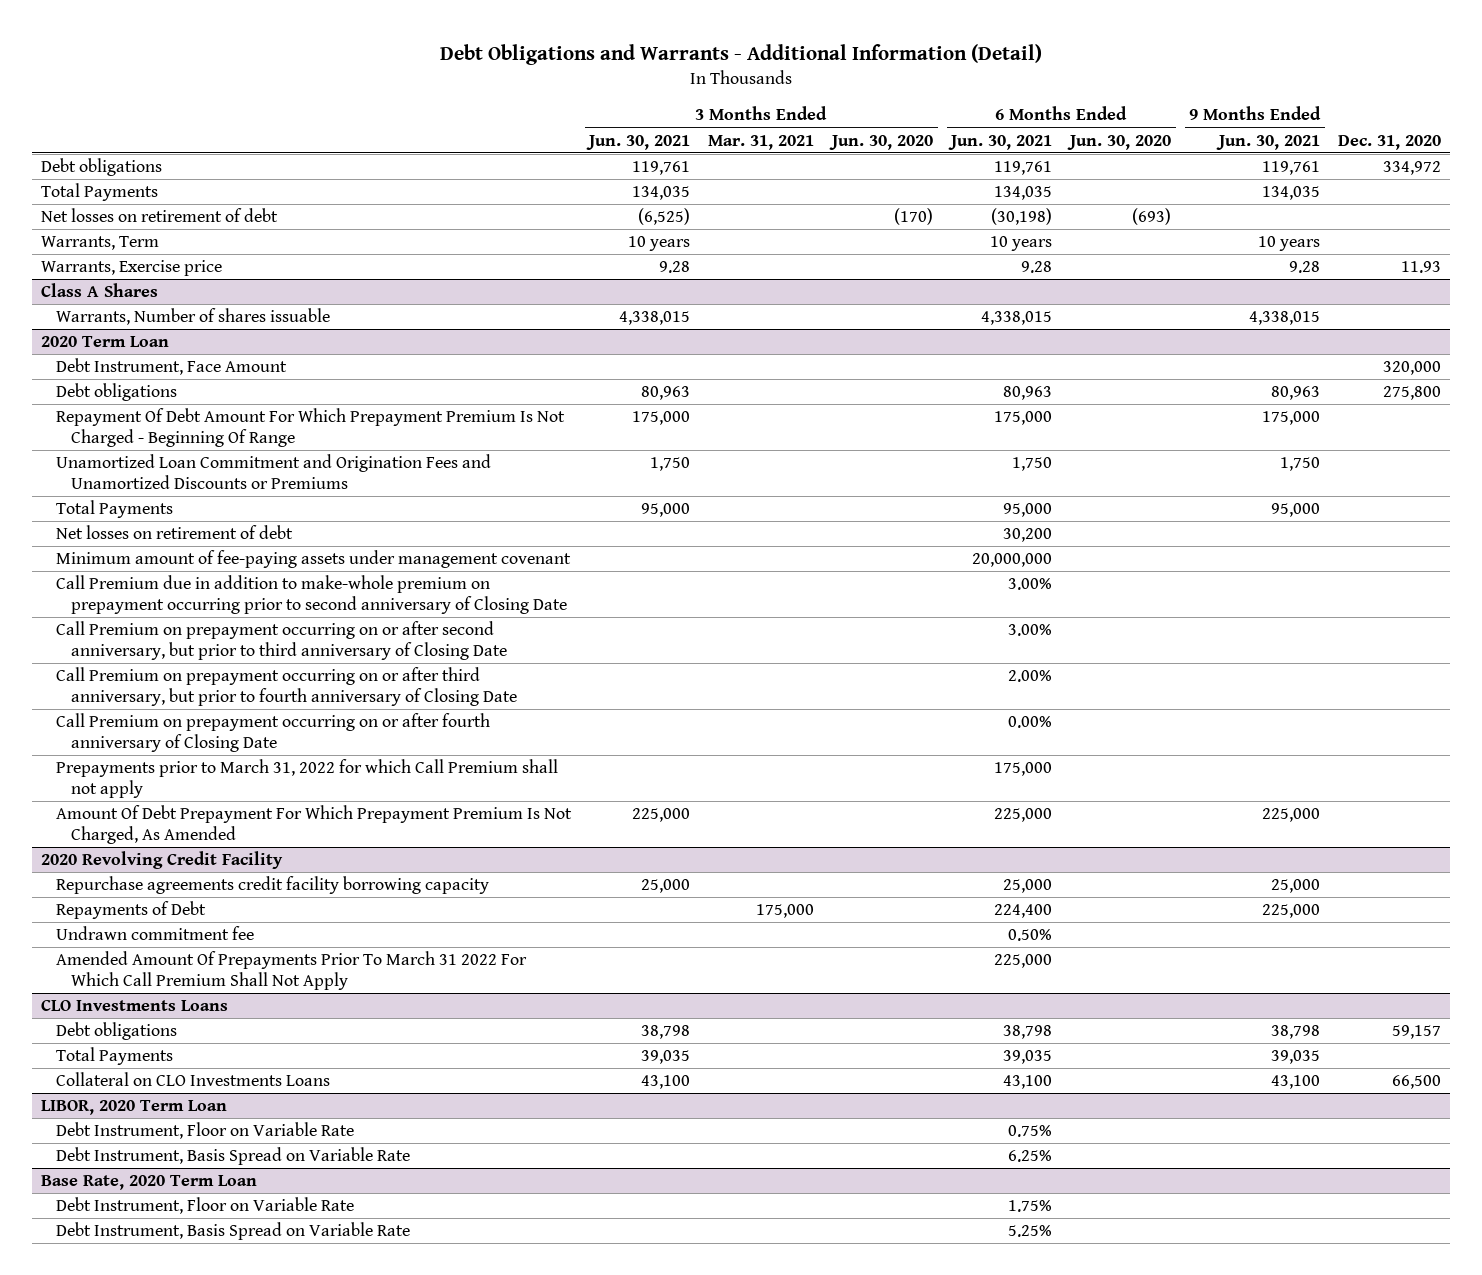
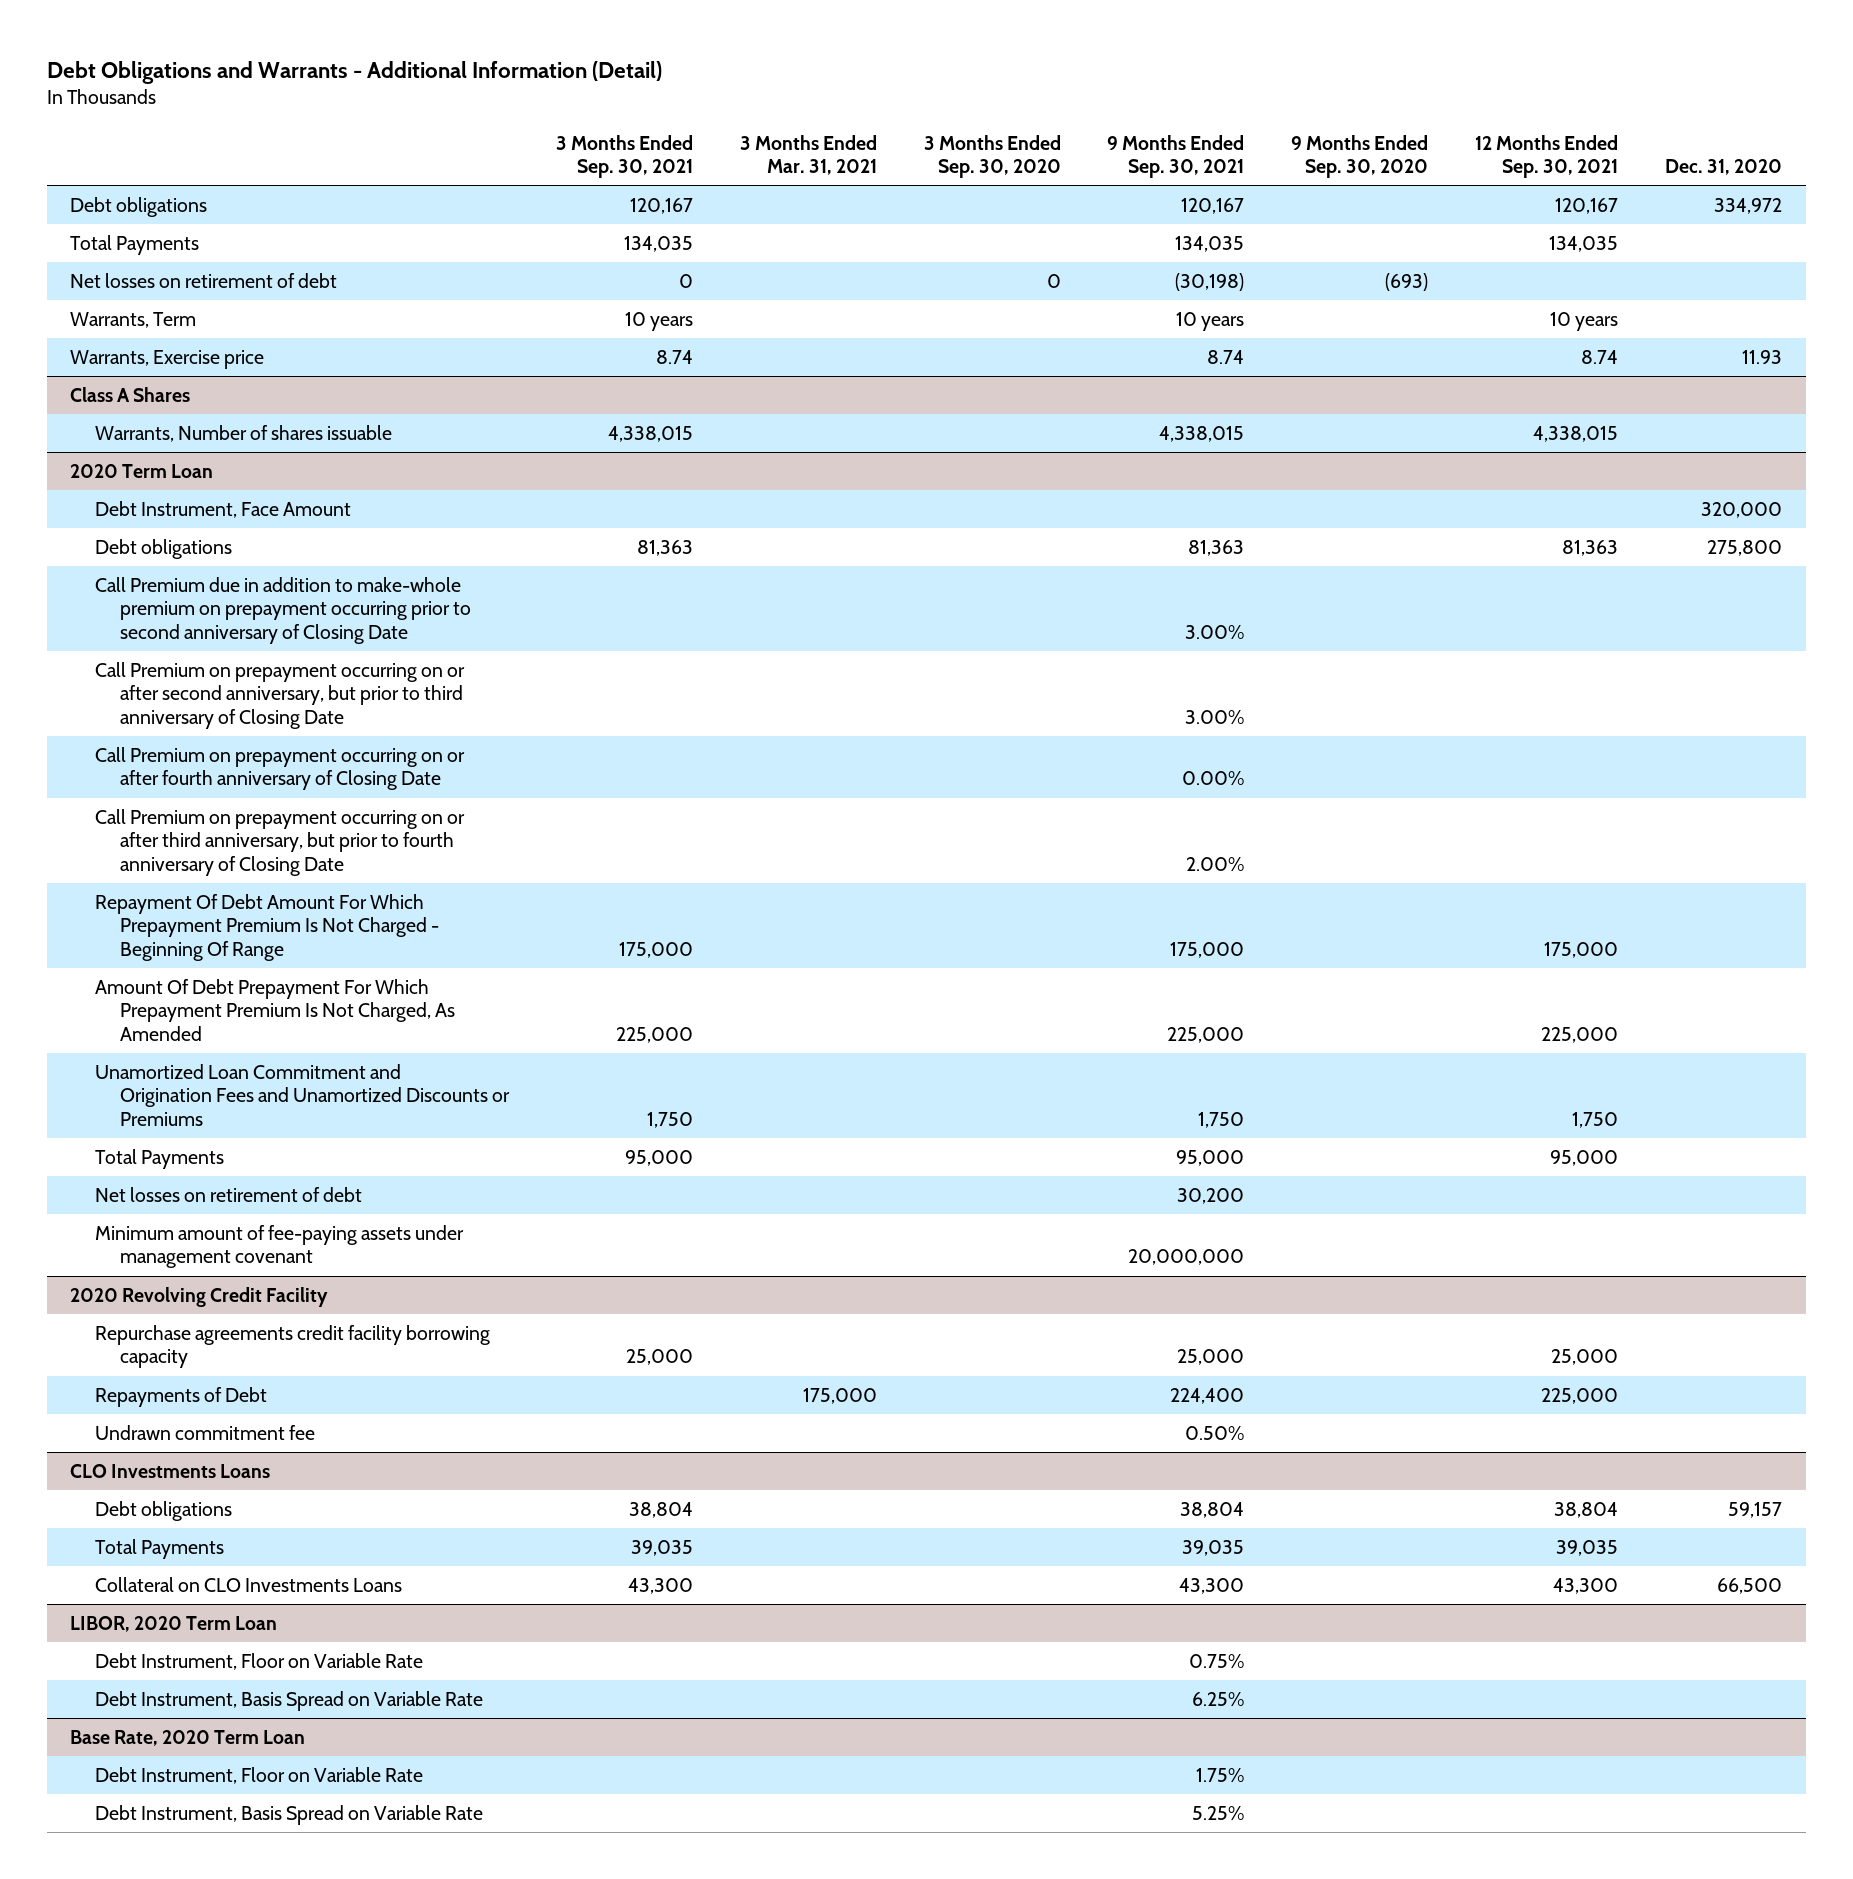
- | 3 Months Ended Jun. 30, 2021 | 3 Months Ended Mar. 31, 2021 | 3 Months Ended Jun. 30, 2020 | 6 Months Ended Jun. 30, 2021 | 6 Months Ended Jun. 30, 2020 | 9 Months Ended Jun. 30, 2021 | Dec. 31, 2020
+ | 3 Months Ended Sep. 30, 2021 | 3 Months Ended Mar. 31, 2021 | 3 Months Ended Sep. 30, 2020 | 9 Months Ended Sep. 30, 2021 | 9 Months Ended Sep. 30, 2020 | 12 Months Ended Sep. 30, 2021 | Dec. 31, 2020
@ 2020 Term Loan
moved up: Call Premium due in addition to make-whole premium on prepayment occurring prior to second anniversary of Closing Date | | | | 3.00% | | |
moved up: Call Premium on prepayment occurring on or after second anniversary, but prior to third anniversary of Closing Date | | | | 3.00% | | |
moved up: Call Premium on prepayment occurring on or after fourth anniversary of Closing Date | | | | 0.00% | | |
moved up: Call Premium on prepayment occurring on or after third anniversary, but prior to fourth anniversary of Closing Date | | | | 2.00% | | |
moved up: Amount Of Debt Prepayment For Which Prepayment Premium Is Not Charged, As Amended | 225,000 | | | 225,000 | | 225,000 |
- Prepayments prior to March 31, 2022 for which Call Premium shall not apply | | | | 175,000 | | |
@ 2020 Revolving Credit Facility
- Amended Amount Of Prepayments Prior To March 31 2022 For Which Call Premium Shall Not Apply | | | | 225,000 | | |

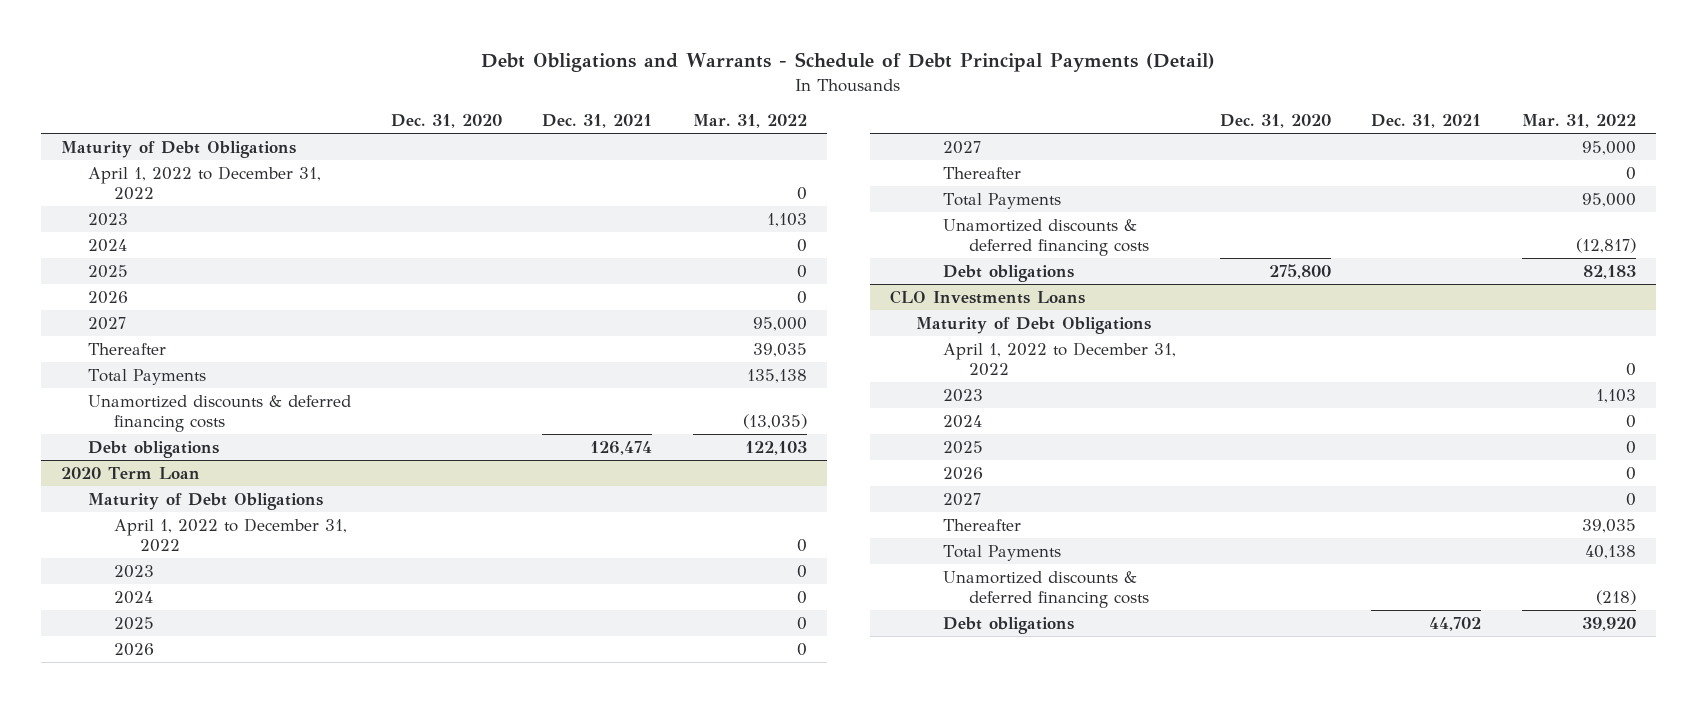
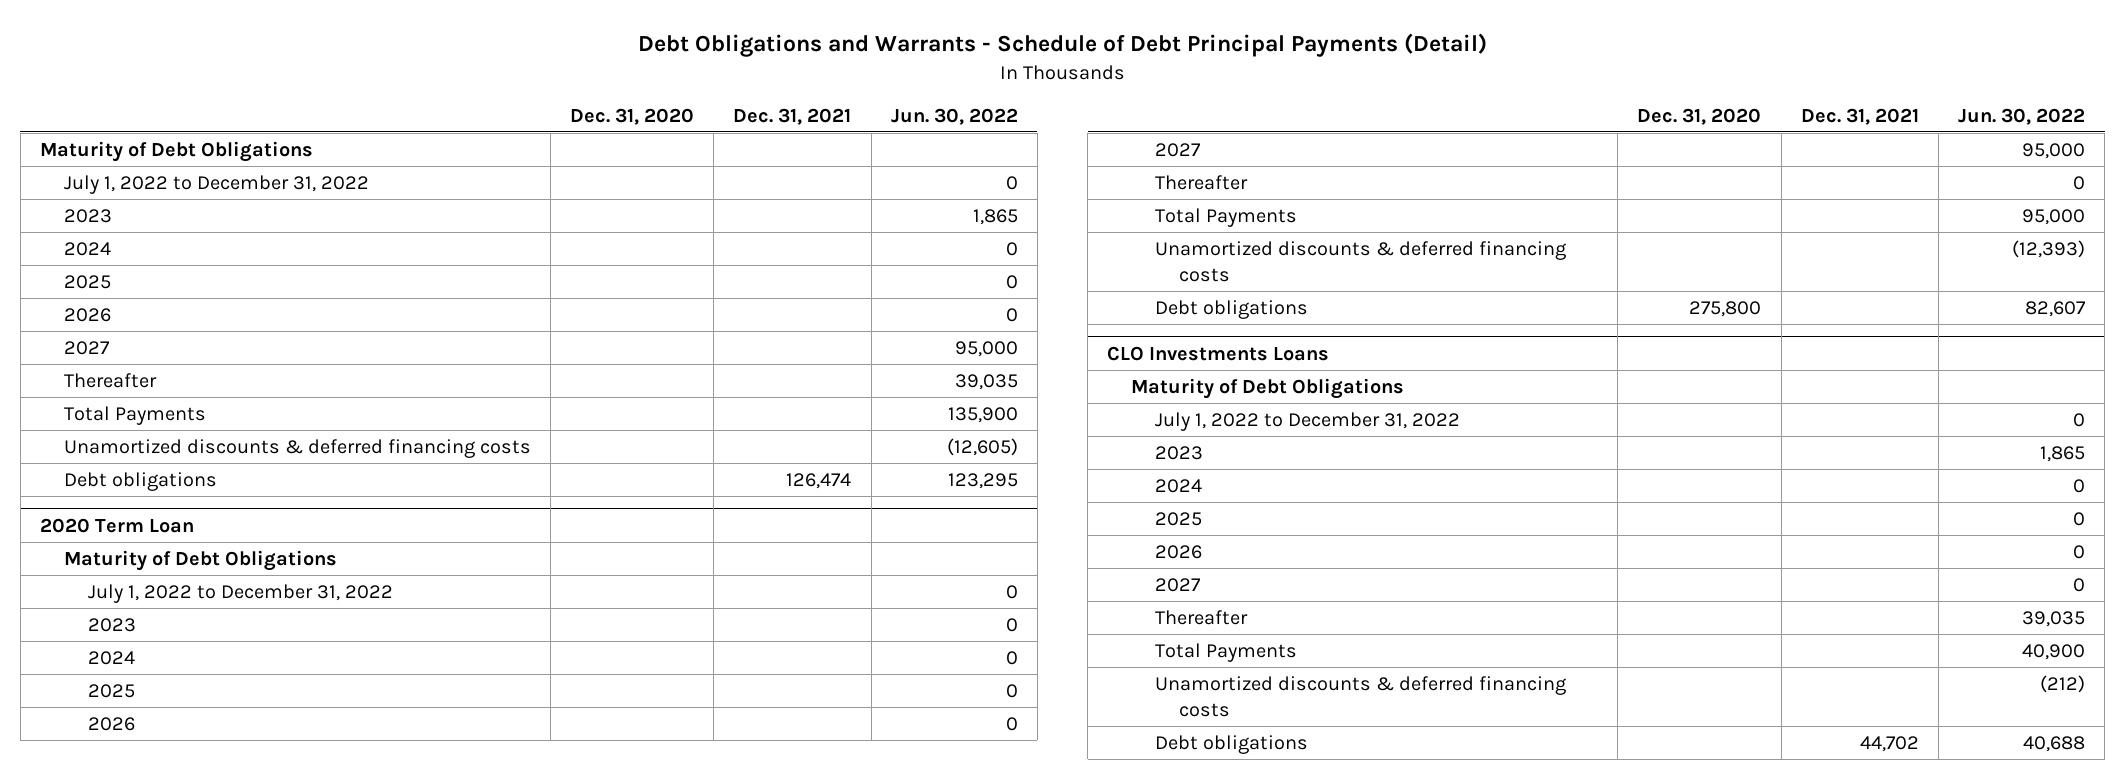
- | Dec. 31, 2020 | Dec. 31, 2021 | Mar. 31, 2022
+ | Dec. 31, 2020 | Dec. 31, 2021 | Jun. 30, 2022
- April 1, 2022 to December 31, 2022 | | | 0
+ July 1, 2022 to December 31, 2022 | | | 0
@ 2020 Term Loan
- April 1, 2022 to December 31, 2022 | | | 0
+ July 1, 2022 to December 31, 2022 | | | 0
@ CLO Investments Loans
- April 1, 2022 to December 31, 2022 | | | 0
+ July 1, 2022 to December 31, 2022 | | | 0

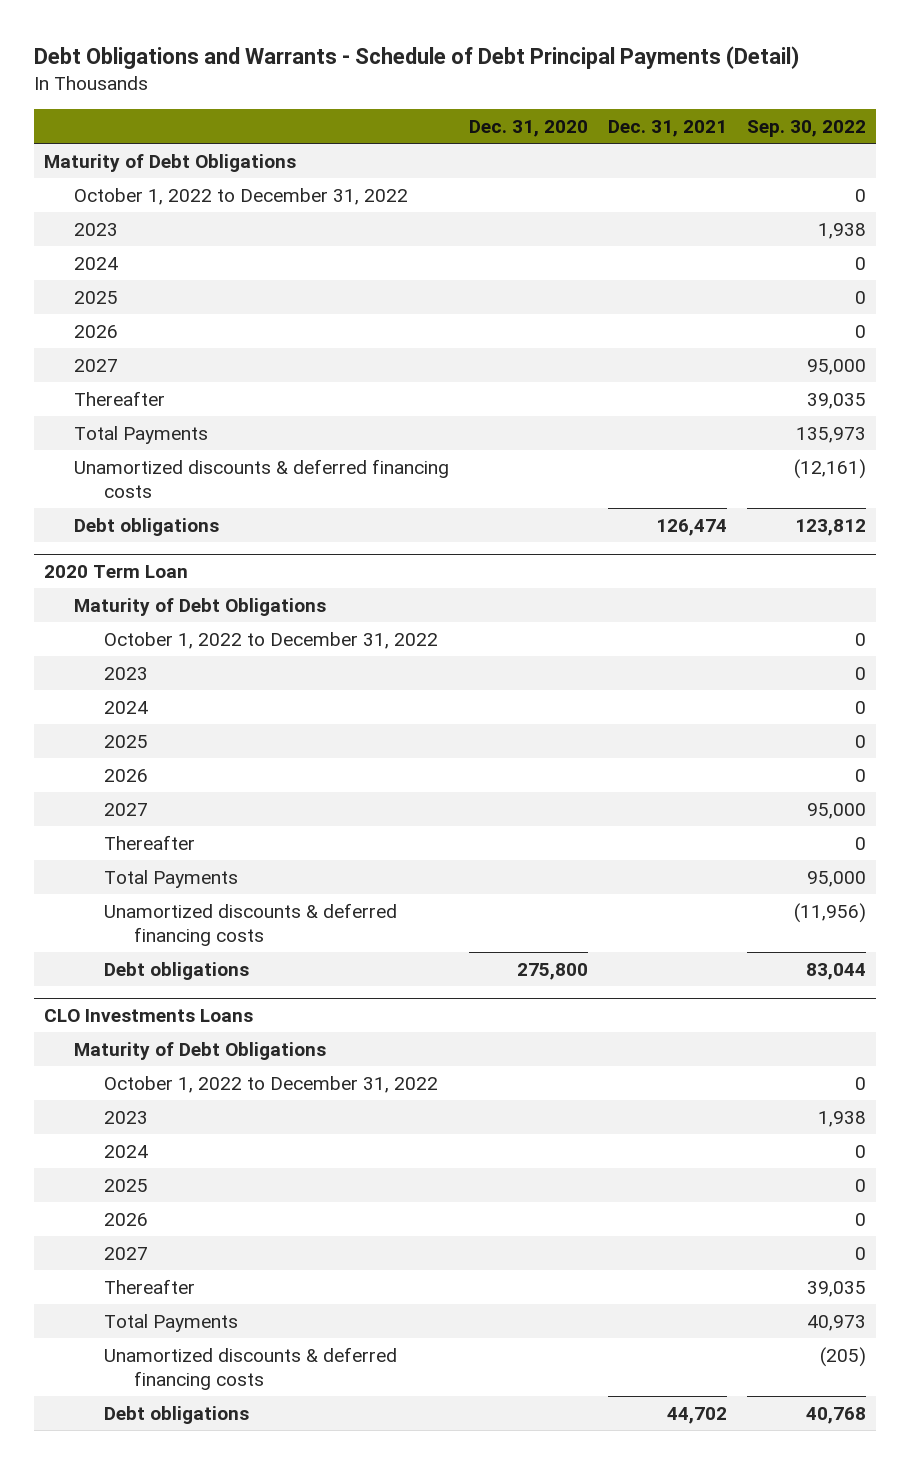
- | Dec. 31, 2020 | Dec. 31, 2021 | Jun. 30, 2022
+ | Dec. 31, 2020 | Dec. 31, 2021 | Sep. 30, 2022
- July 1, 2022 to December 31, 2022 | | | 0
+ October 1, 2022 to December 31, 2022 | | | 0
@ 2020 Term Loan
- July 1, 2022 to December 31, 2022 | | | 0
+ October 1, 2022 to December 31, 2022 | | | 0
@ CLO Investments Loans
- July 1, 2022 to December 31, 2022 | | | 0
+ October 1, 2022 to December 31, 2022 | | | 0

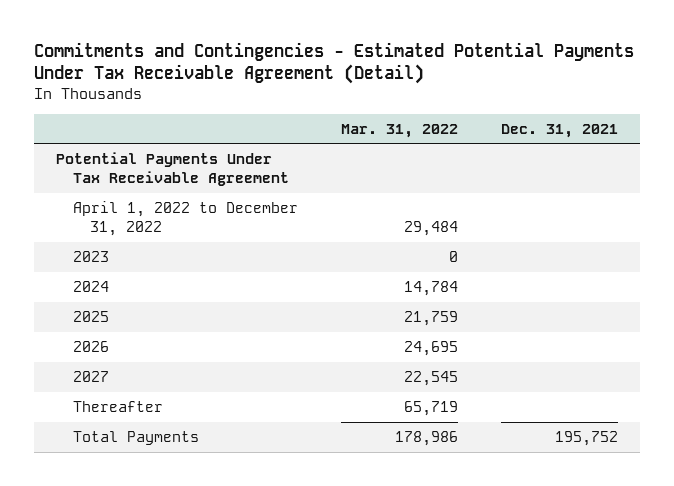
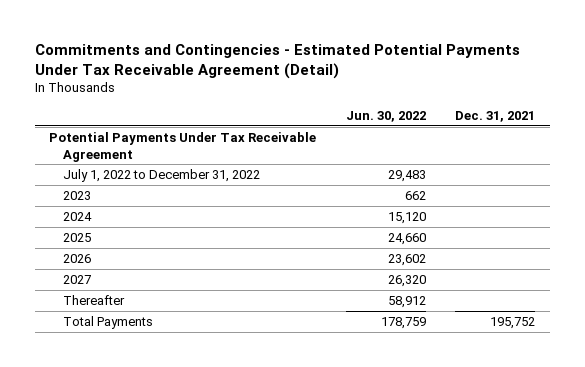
- | Mar. 31, 2022 | Dec. 31, 2021
+ | Jun. 30, 2022 | Dec. 31, 2021
- April 1, 2022 to December 31, 2022 | 29,484 |
+ July 1, 2022 to December 31, 2022 | 29,483 |

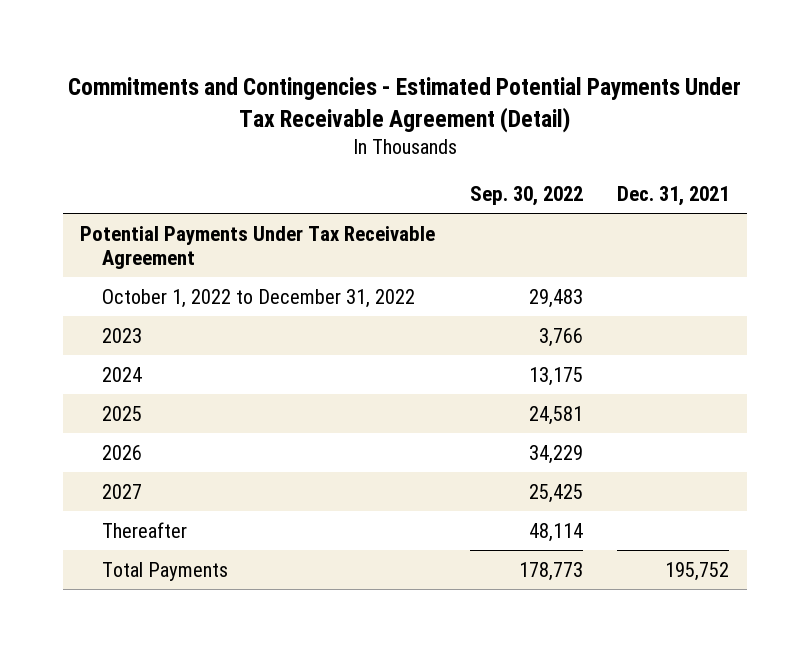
- | Jun. 30, 2022 | Dec. 31, 2021
+ | Sep. 30, 2022 | Dec. 31, 2021
- July 1, 2022 to December 31, 2022 | 29,483 |
+ October 1, 2022 to December 31, 2022 | 29,483 |

